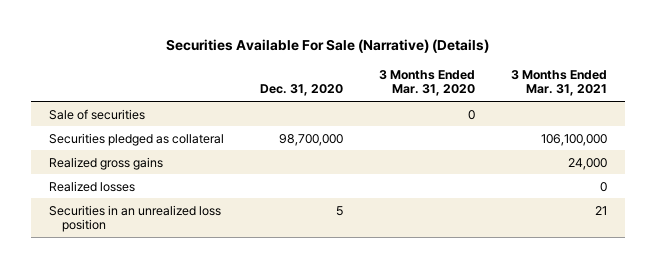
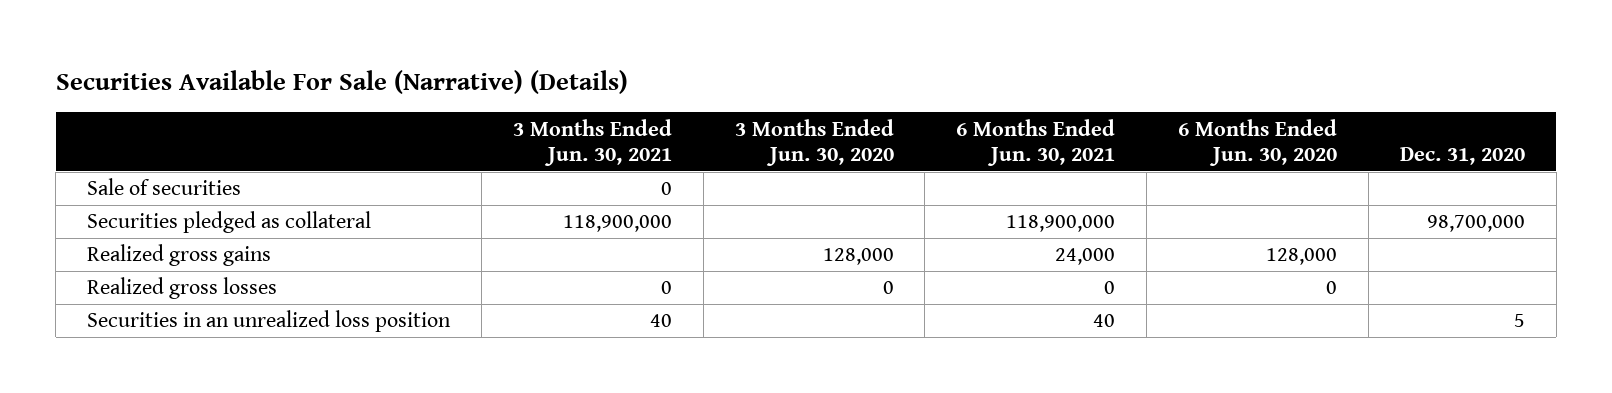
- | Dec. 31, 2020 | 3 Months Ended Mar. 31, 2020 | 3 Months Ended Mar. 31, 2021
+ | 3 Months Ended Jun. 30, 2021 | 3 Months Ended Jun. 30, 2020 | 6 Months Ended Jun. 30, 2021 | 6 Months Ended Jun. 30, 2020 | Dec. 31, 2020
- Realized losses | | | 0
+ Realized gross losses | 0 | 0 | 0 | 0 |

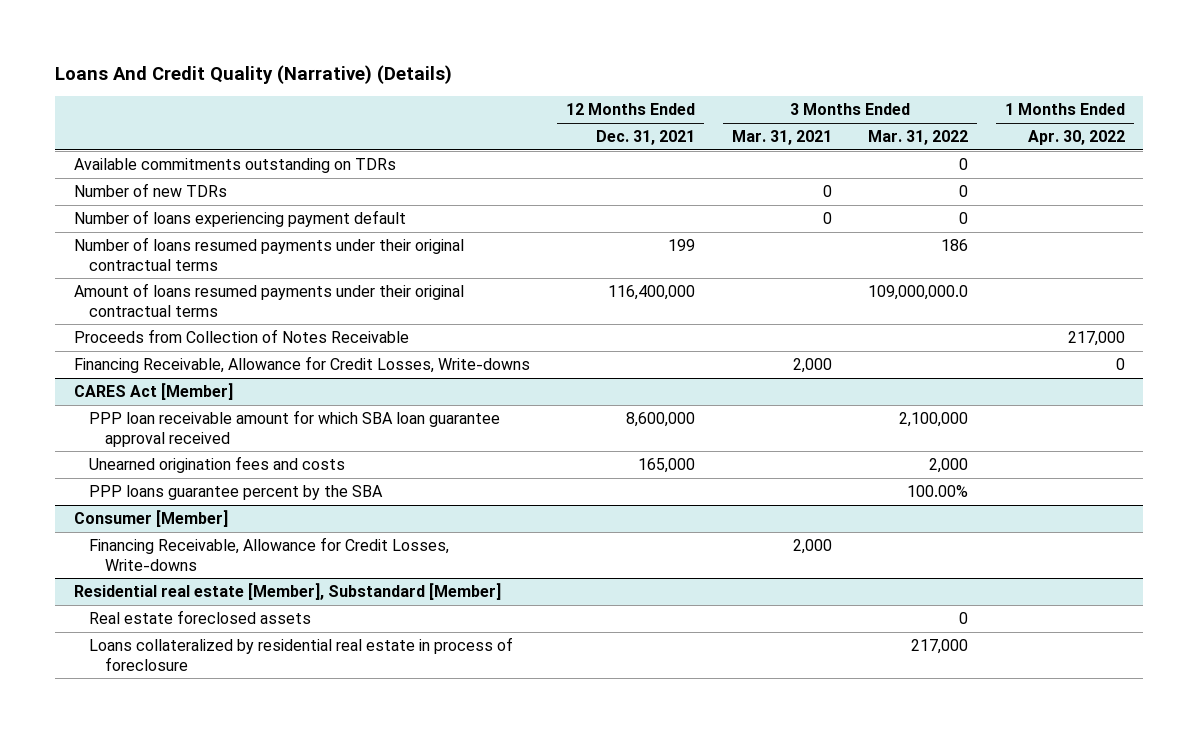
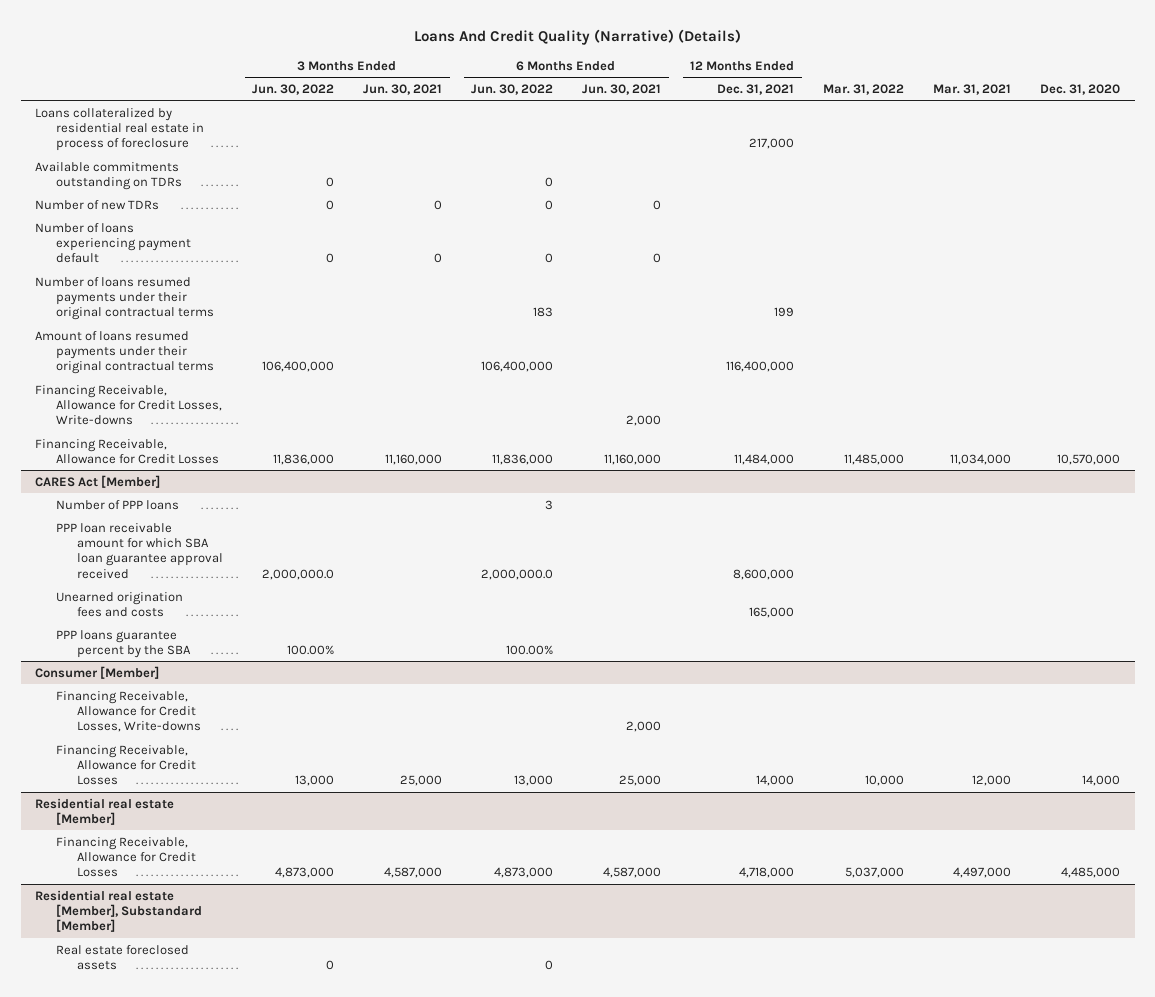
- | 12 Months Ended Dec. 31, 2021 | 3 Months Ended Mar. 31, 2021 | 3 Months Ended Mar. 31, 2022 | 1 Months Ended Apr. 30, 2022
+ | 3 Months Ended Jun. 30, 2022 | 3 Months Ended Jun. 30, 2021 | 6 Months Ended Jun. 30, 2022 | 6 Months Ended Jun. 30, 2021 | 12 Months Ended Dec. 31, 2021 | Mar. 31, 2022 | Mar. 31, 2021 | Dec. 31, 2020
+ Loans collateralized by residential real estate in process of foreclosure | | | | | 217,000 | | |
- Proceeds from Collection of Notes Receivable | | | | 217,000
+ Financing Receivable, Allowance for Credit Losses | 11,836,000 | 11,160,000 | 11,836,000 | 11,160,000 | 11,484,000 | 11,485,000 | 11,034,000 | 10,570,000
@ CARES Act [Member]
+ Number of PPP loans | | | 3 | | | | |
@ Consumer [Member]
+ Financing Receivable, Allowance for Credit Losses | 13,000 | 25,000 | 13,000 | 25,000 | 14,000 | 10,000 | 12,000 | 14,000
+ Residential real estate [Member]
+ Financing Receivable, Allowance for Credit Losses | 4,873,000 | 4,587,000 | 4,873,000 | 4,587,000 | 4,718,000 | 5,037,000 | 4,497,000 | 4,485,000
@ Residential real estate [Member], Substandard [Member]
- Loans collateralized by residential real estate in process of foreclosure | | | 217,000 |

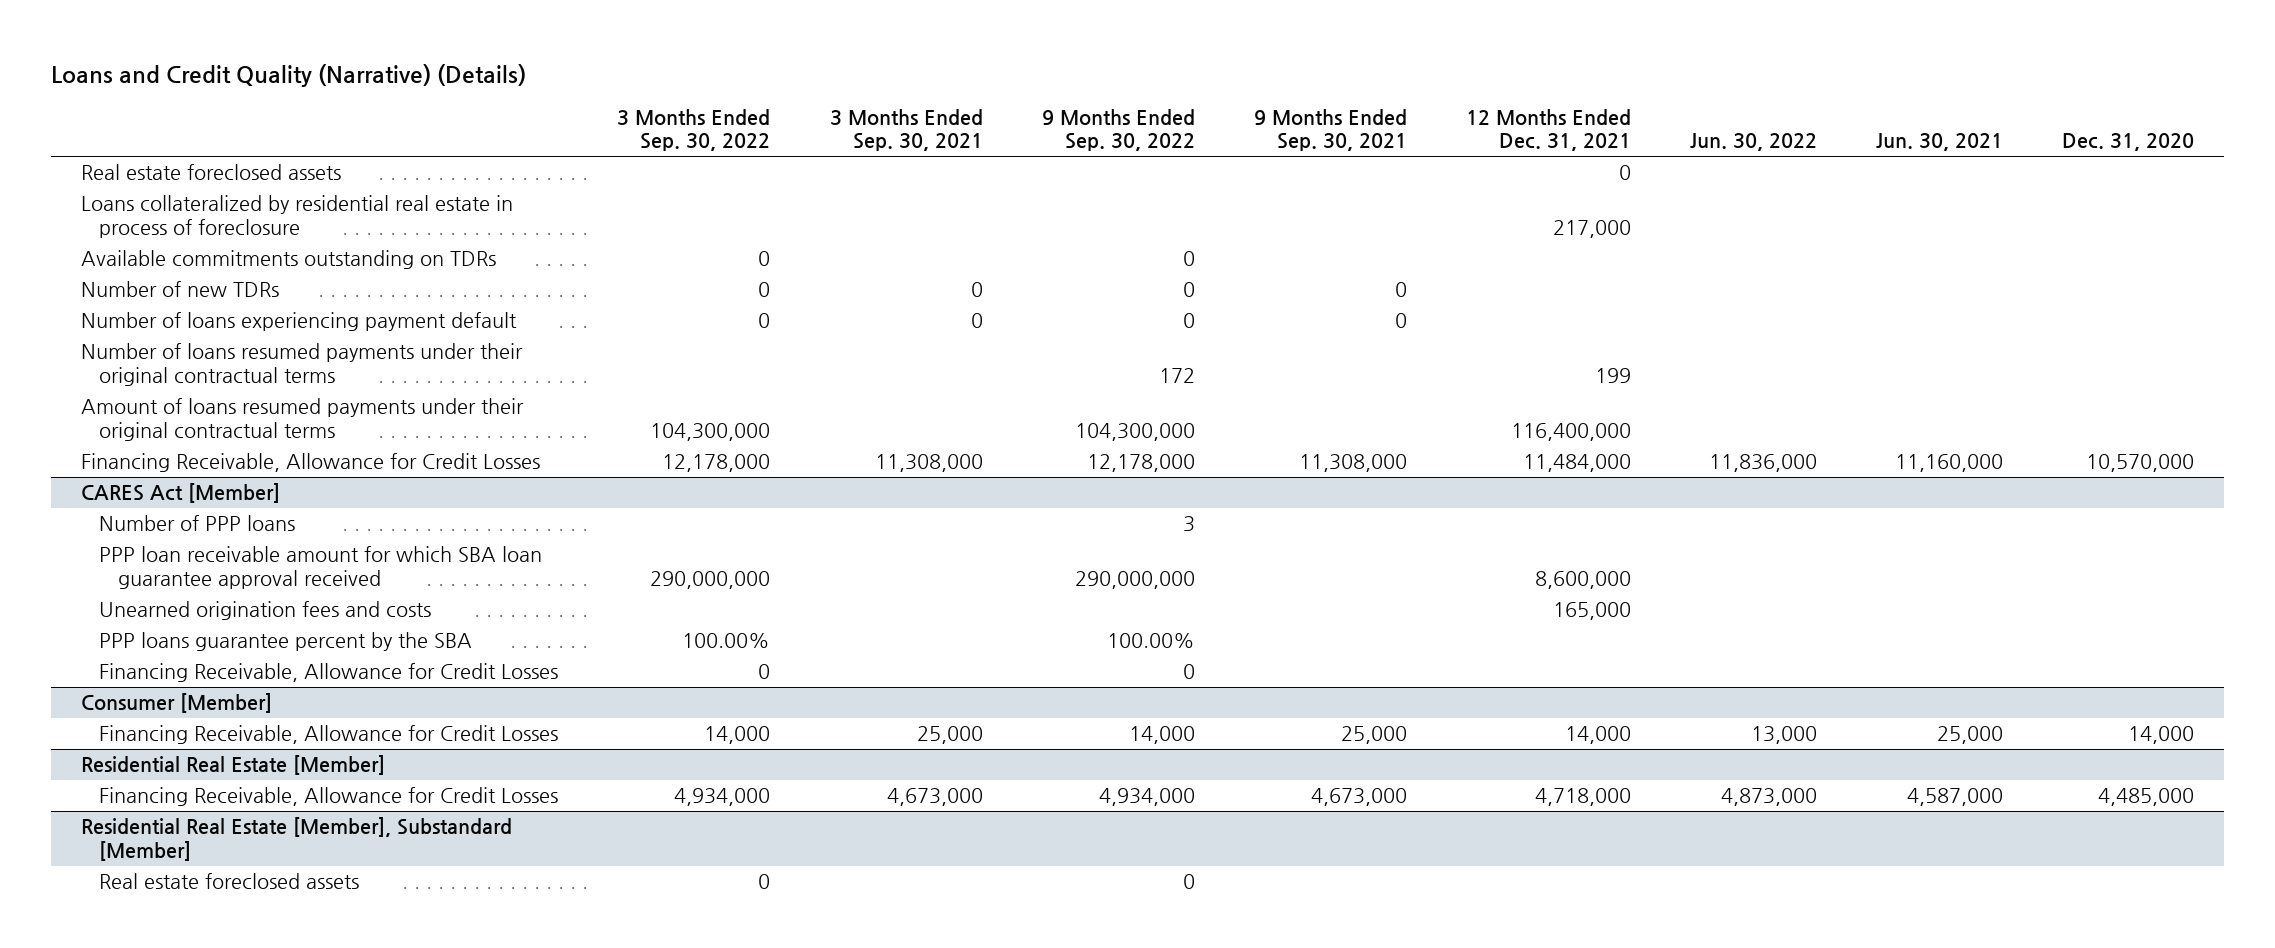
- Loans And Credit Quality (Narrative) (Details)
+ Loans and Credit Quality (Narrative) (Details)
- | 3 Months Ended Jun. 30, 2022 | 3 Months Ended Jun. 30, 2021 | 6 Months Ended Jun. 30, 2022 | 6 Months Ended Jun. 30, 2021 | 12 Months Ended Dec. 31, 2021 | Mar. 31, 2022 | Mar. 31, 2021 | Dec. 31, 2020
+ | 3 Months Ended Sep. 30, 2022 | 3 Months Ended Sep. 30, 2021 | 9 Months Ended Sep. 30, 2022 | 9 Months Ended Sep. 30, 2021 | 12 Months Ended Dec. 31, 2021 | Jun. 30, 2022 | Jun. 30, 2021 | Dec. 31, 2020
+ Real estate foreclosed assets | | | | | 0 | | |
- Financing Receivable, Allowance for Credit Losses, Write-downs | | | | 2,000 | | | |
@ CARES Act [Member]
+ Financing Receivable, Allowance for Credit Losses | 0 | | 0 | | | | |
@ Consumer [Member]
- Financing Receivable, Allowance for Credit Losses, Write-downs | | | | 2,000 | | | |
- Residential real estate [Member]
+ Residential Real Estate [Member]
- Residential real estate [Member], Substandard [Member]
+ Residential Real Estate [Member], Substandard [Member]

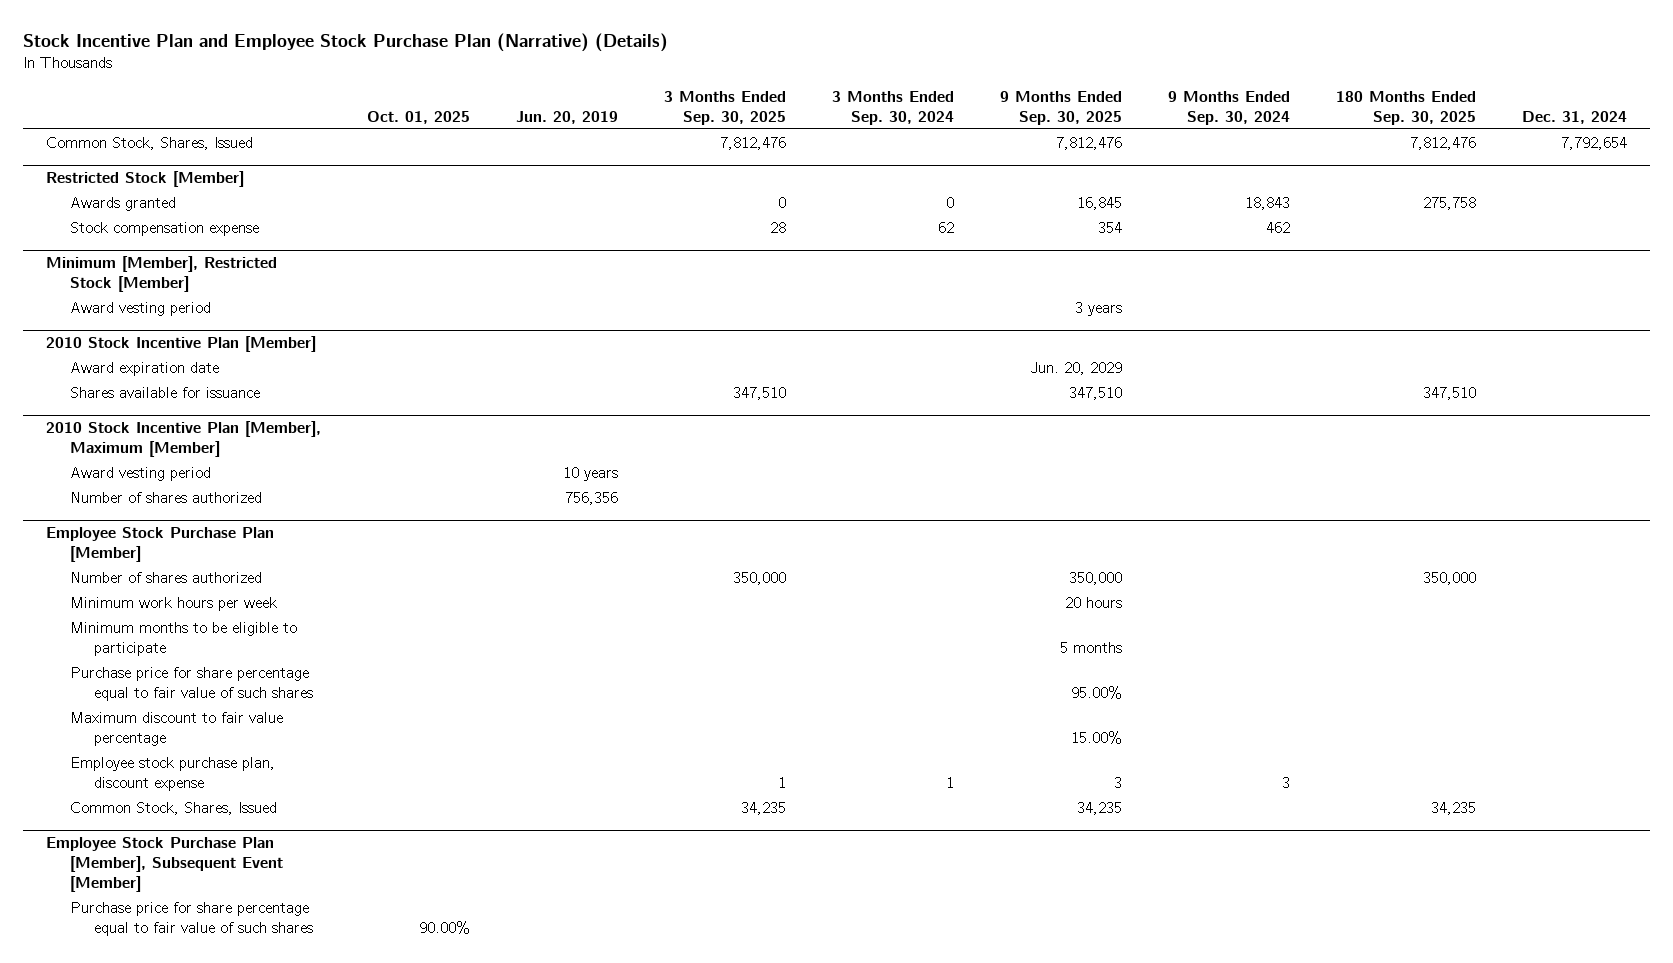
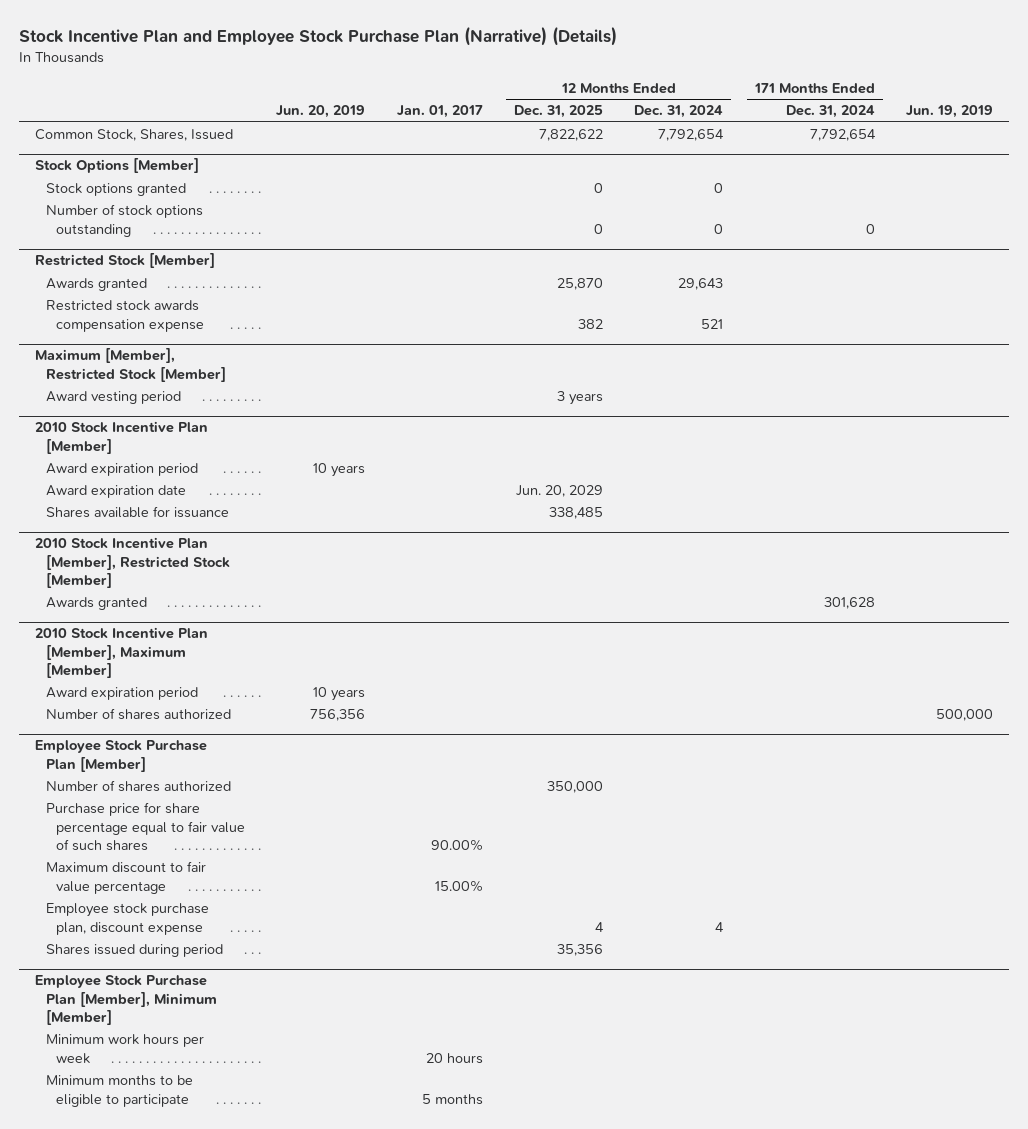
- | Oct. 01, 2025 | Jun. 20, 2019 | 3 Months Ended Sep. 30, 2025 | 3 Months Ended Sep. 30, 2024 | 9 Months Ended Sep. 30, 2025 | 9 Months Ended Sep. 30, 2024 | 180 Months Ended Sep. 30, 2025 | Dec. 31, 2024
+ | Jun. 20, 2019 | Jan. 01, 2017 | 12 Months Ended Dec. 31, 2025 | 12 Months Ended Dec. 31, 2024 | 171 Months Ended Dec. 31, 2024 | Jun. 19, 2019
+ Stock Options [Member]
+ Stock options granted | | | 0 | 0 | |
+ Number of stock options outstanding | | | 0 | 0 | 0 |
@ Restricted Stock [Member]
- Stock compensation expense | | | 28 | 62 | 354 | 462 | |
- Minimum [Member], Restricted Stock [Member]
@ Restricted Stock [Member]
+ Restricted stock awards compensation expense | | | 382 | 521 | |
+ Maximum [Member], Restricted Stock [Member]
@ 2010 Stock Incentive Plan [Member]
+ Award expiration period | 10 years | | | | |
+ 2010 Stock Incentive Plan [Member], Restricted Stock [Member]
+ Awards granted | | | | | 301,628 |
@ 2010 Stock Incentive Plan [Member], Maximum [Member]
- Award vesting period | | 10 years | | | | | |
+ Award expiration period | 10 years | | | | |
@ Employee Stock Purchase Plan [Member]
- Minimum work hours per week | | | | | 20 hours | | |
- Minimum months to be eligible to participate | | | | | 5 months | | |
- Common Stock, Shares, Issued | | | 34,235 | | 34,235 | | 34,235 |
- Employee Stock Purchase Plan [Member], Subsequent Event [Member]
- Purchase price for share percentage equal to fair value of such shares | 90.00% | | | | | | |
@ Employee Stock Purchase Plan [Member]
+ Shares issued during period | | | 35,356 | | |
+ Employee Stock Purchase Plan [Member], Minimum [Member]
+ Minimum work hours per week | | 20 hours | | | |
+ Minimum months to be eligible to participate | | 5 months | | | |

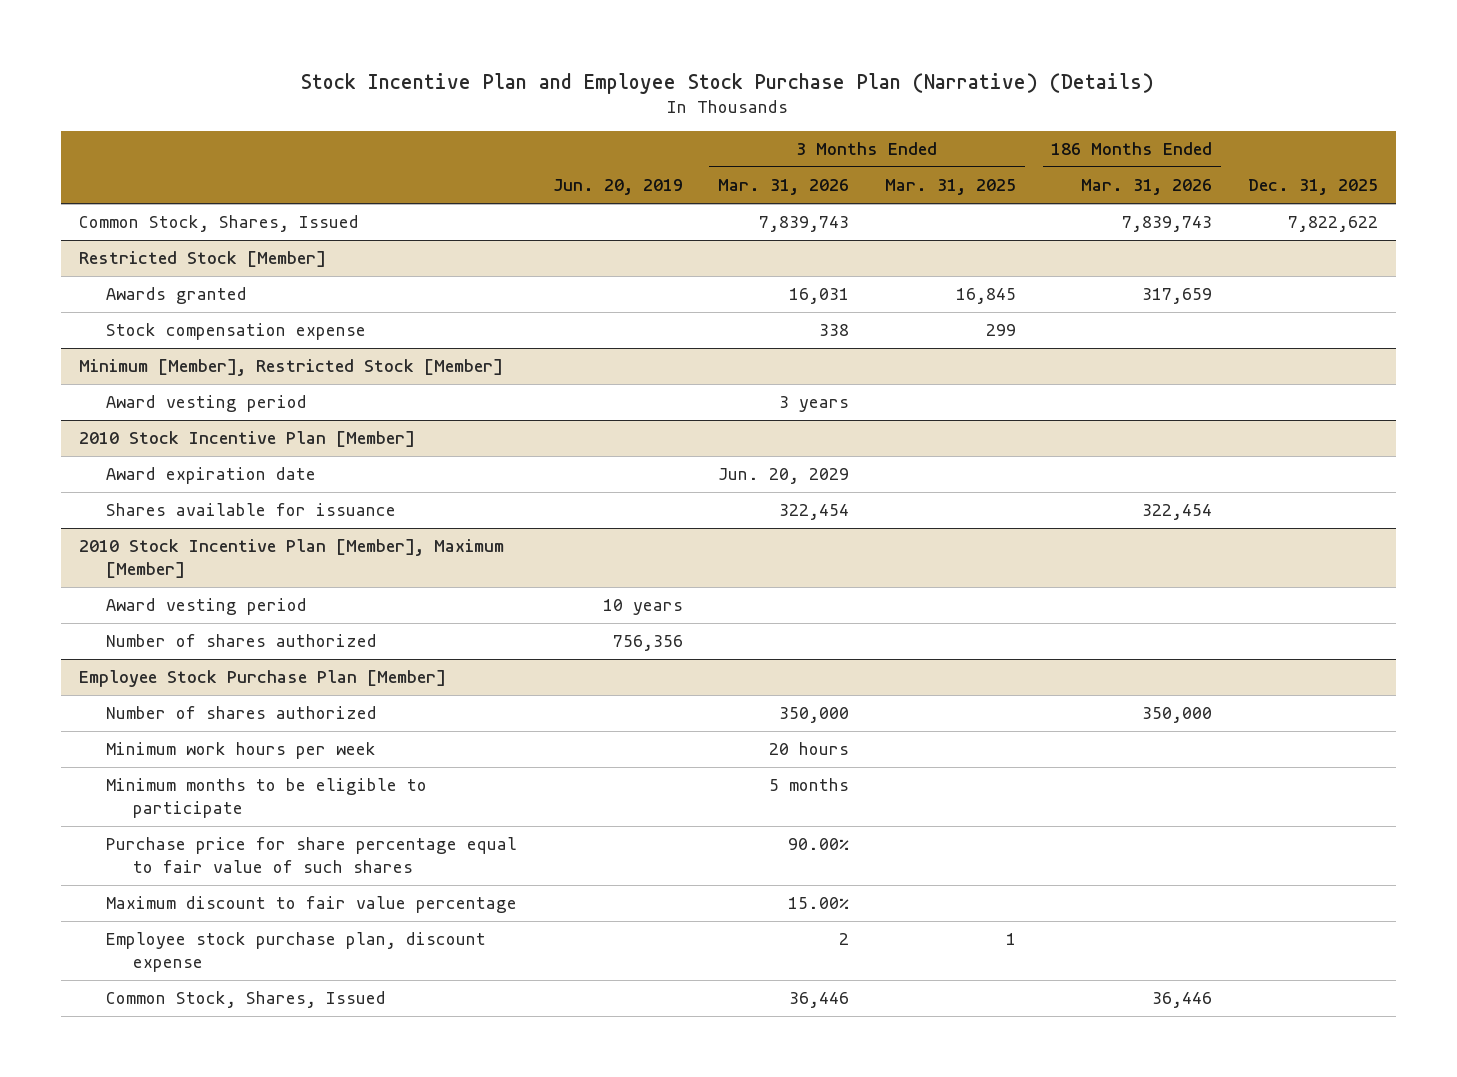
- | Jun. 20, 2019 | Jan. 01, 2017 | 12 Months Ended Dec. 31, 2025 | 12 Months Ended Dec. 31, 2024 | 171 Months Ended Dec. 31, 2024 | Jun. 19, 2019
+ | Jun. 20, 2019 | 3 Months Ended Mar. 31, 2026 | 3 Months Ended Mar. 31, 2025 | 186 Months Ended Mar. 31, 2026 | Dec. 31, 2025
- Stock Options [Member]
- Stock options granted | | | 0 | 0 | |
- Number of stock options outstanding | | | 0 | 0 | 0 |
@ Restricted Stock [Member]
- Restricted stock awards compensation expense | | | 382 | 521 | |
- Maximum [Member], Restricted Stock [Member]
@ Restricted Stock [Member]
+ Stock compensation expense | | 338 | 299 | |
+ Minimum [Member], Restricted Stock [Member]
@ 2010 Stock Incentive Plan [Member]
- Award expiration period | 10 years | | | | |
- 2010 Stock Incentive Plan [Member], Restricted Stock [Member]
- Awards granted | | | | | 301,628 |
@ 2010 Stock Incentive Plan [Member], Maximum [Member]
- Award expiration period | 10 years | | | | |
+ Award vesting period | 10 years | | | |
@ Employee Stock Purchase Plan [Member]
+ Minimum work hours per week | | 20 hours | | |
+ Minimum months to be eligible to participate | | 5 months | | |
- Shares issued during period | | | 35,356 | | |
- Employee Stock Purchase Plan [Member], Minimum [Member]
- Minimum work hours per week | | 20 hours | | | |
- Minimum months to be eligible to participate | | 5 months | | | |
@ Employee Stock Purchase Plan [Member]
+ Common Stock, Shares, Issued | | 36,446 | | 36,446 |

